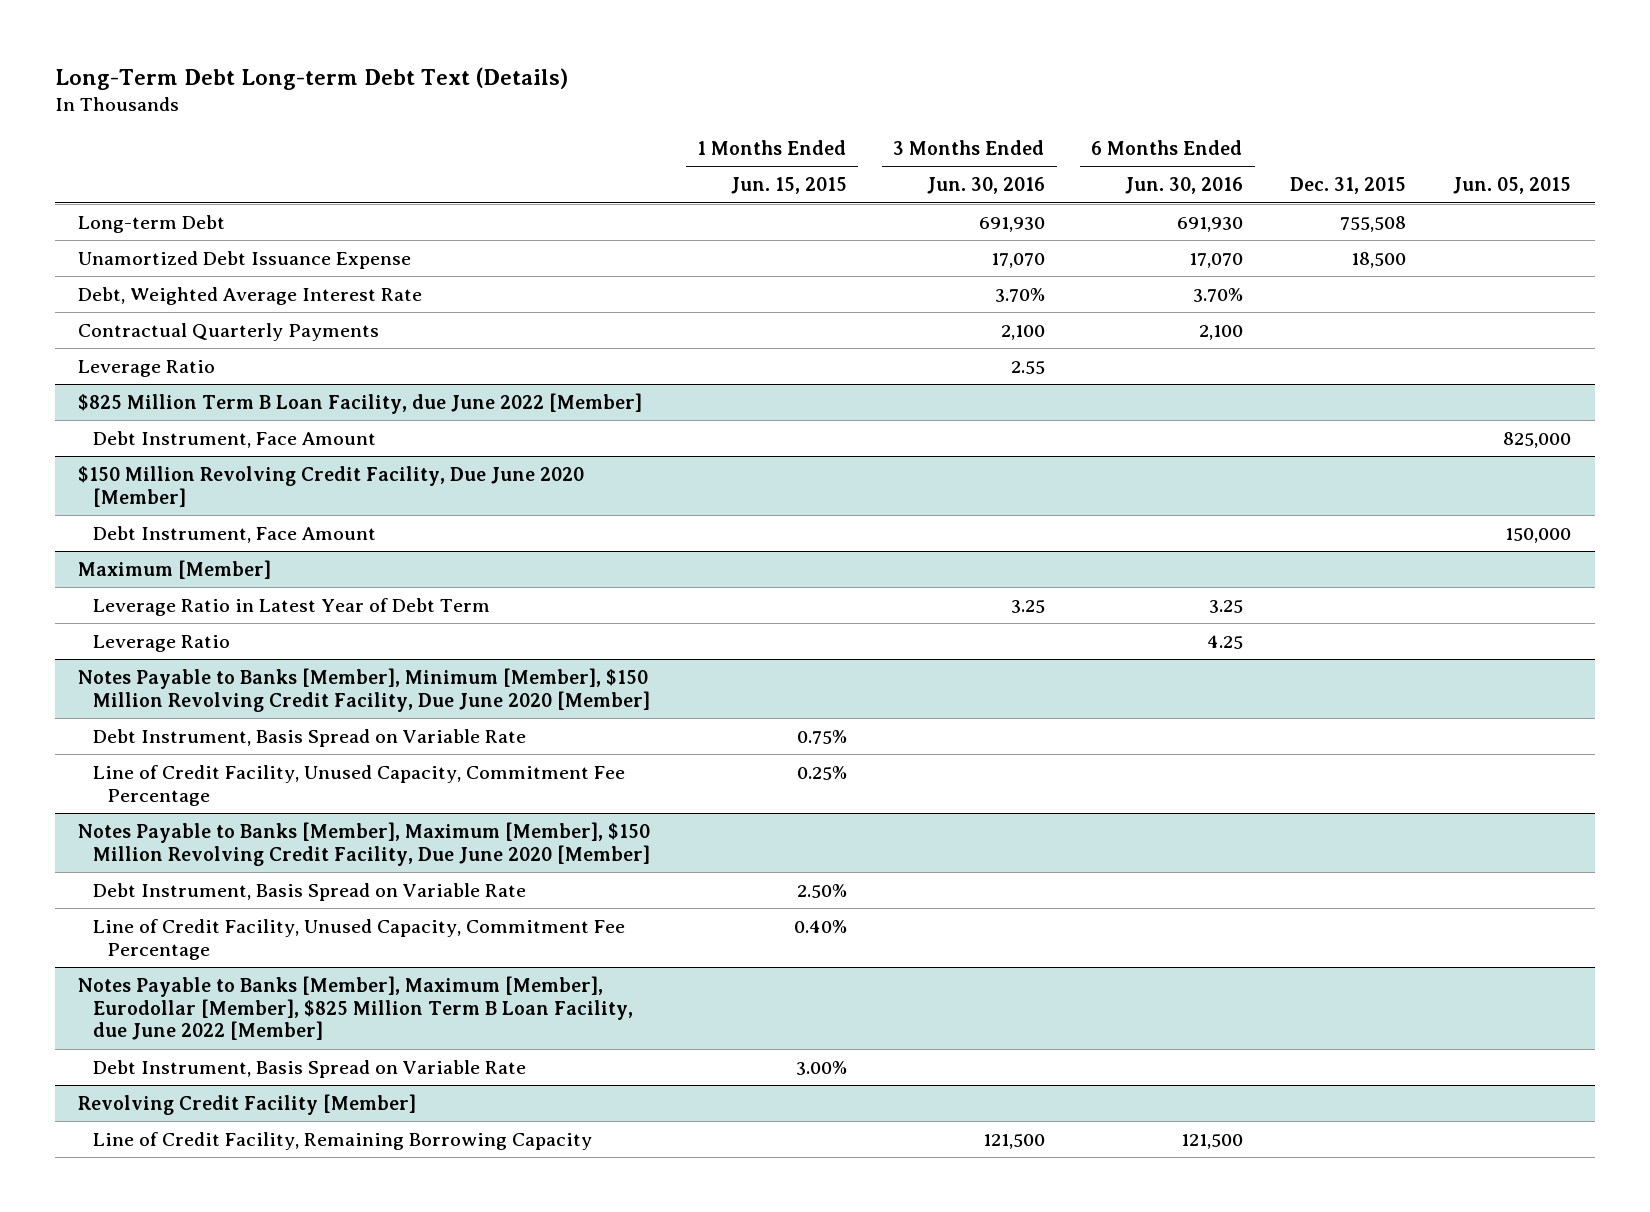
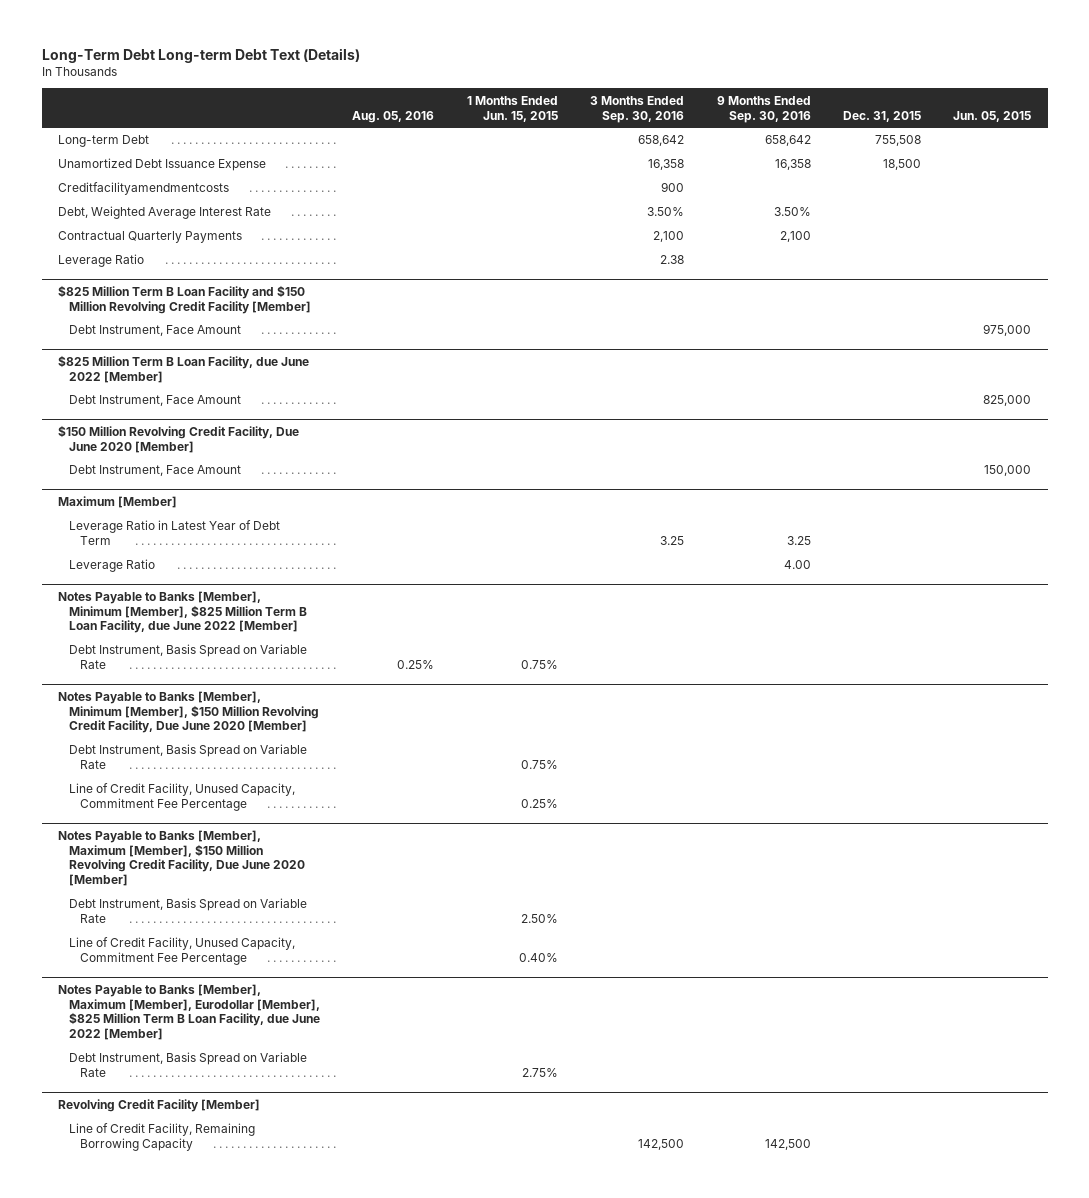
- | 1 Months Ended Jun. 15, 2015 | 3 Months Ended Jun. 30, 2016 | 6 Months Ended Jun. 30, 2016 | Dec. 31, 2015 | Jun. 05, 2015
+ | Aug. 05, 2016 | 1 Months Ended Jun. 15, 2015 | 3 Months Ended Sep. 30, 2016 | 9 Months Ended Sep. 30, 2016 | Dec. 31, 2015 | Jun. 05, 2015
+ Creditfacilityamendmentcosts | | | 900 | | |
+ $825 Million Term B Loan Facility and $150 Million Revolving Credit Facility [Member]
+ Debt Instrument, Face Amount | | | | | | 975,000
+ Notes Payable to Banks [Member], Minimum [Member], $825 Million Term B Loan Facility, due June 2022 [Member]
+ Debt Instrument, Basis Spread on Variable Rate | 0.25% | 0.75% | | | |
@ Notes Payable to Banks [Member], Maximum [Member], Eurodollar [Member], $825 Million Term B Loan Facility, due June 2022 [Member]
- Debt Instrument, Basis Spread on Variable Rate | 3.00% | | | |
+ Debt Instrument, Basis Spread on Variable Rate | | 2.75% | | | |

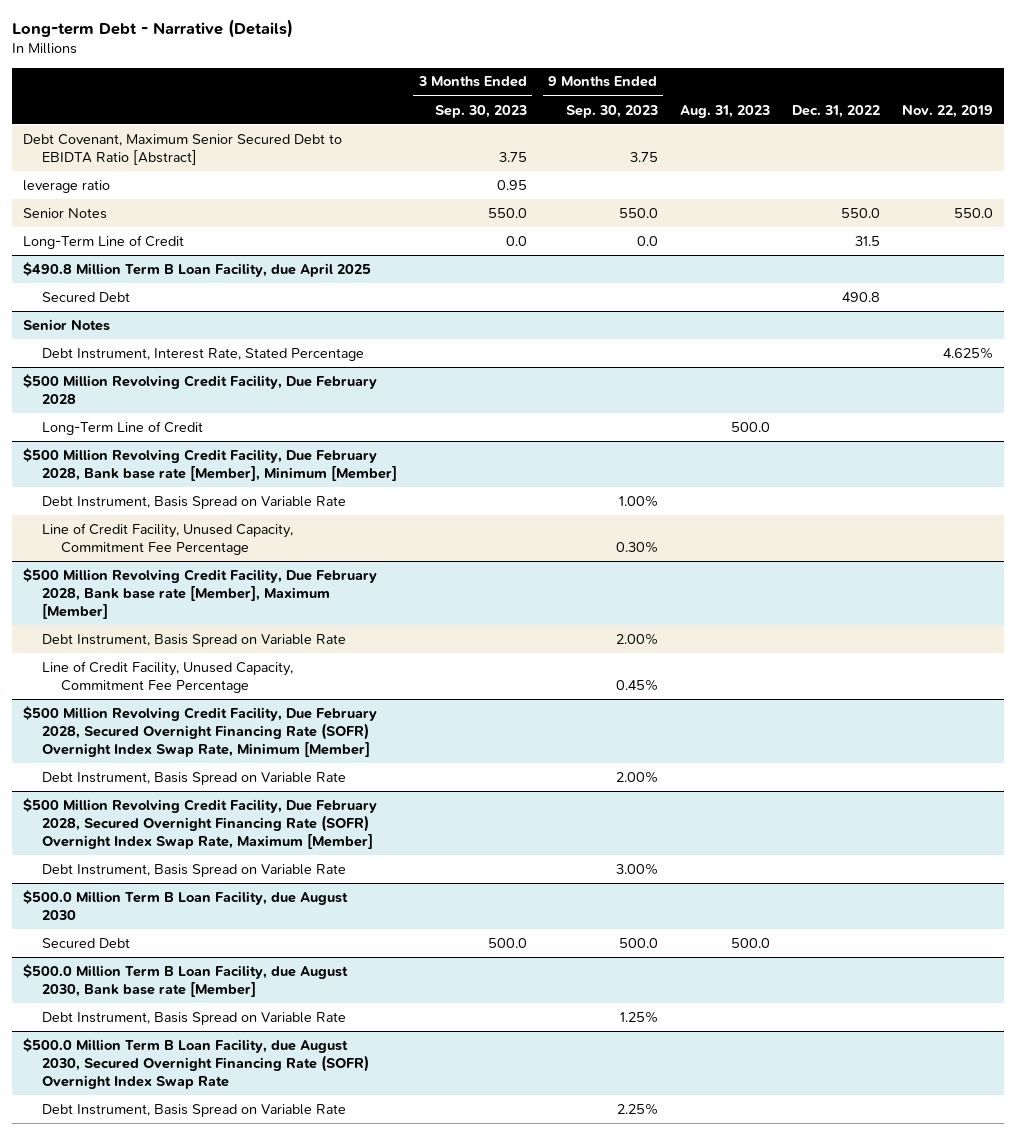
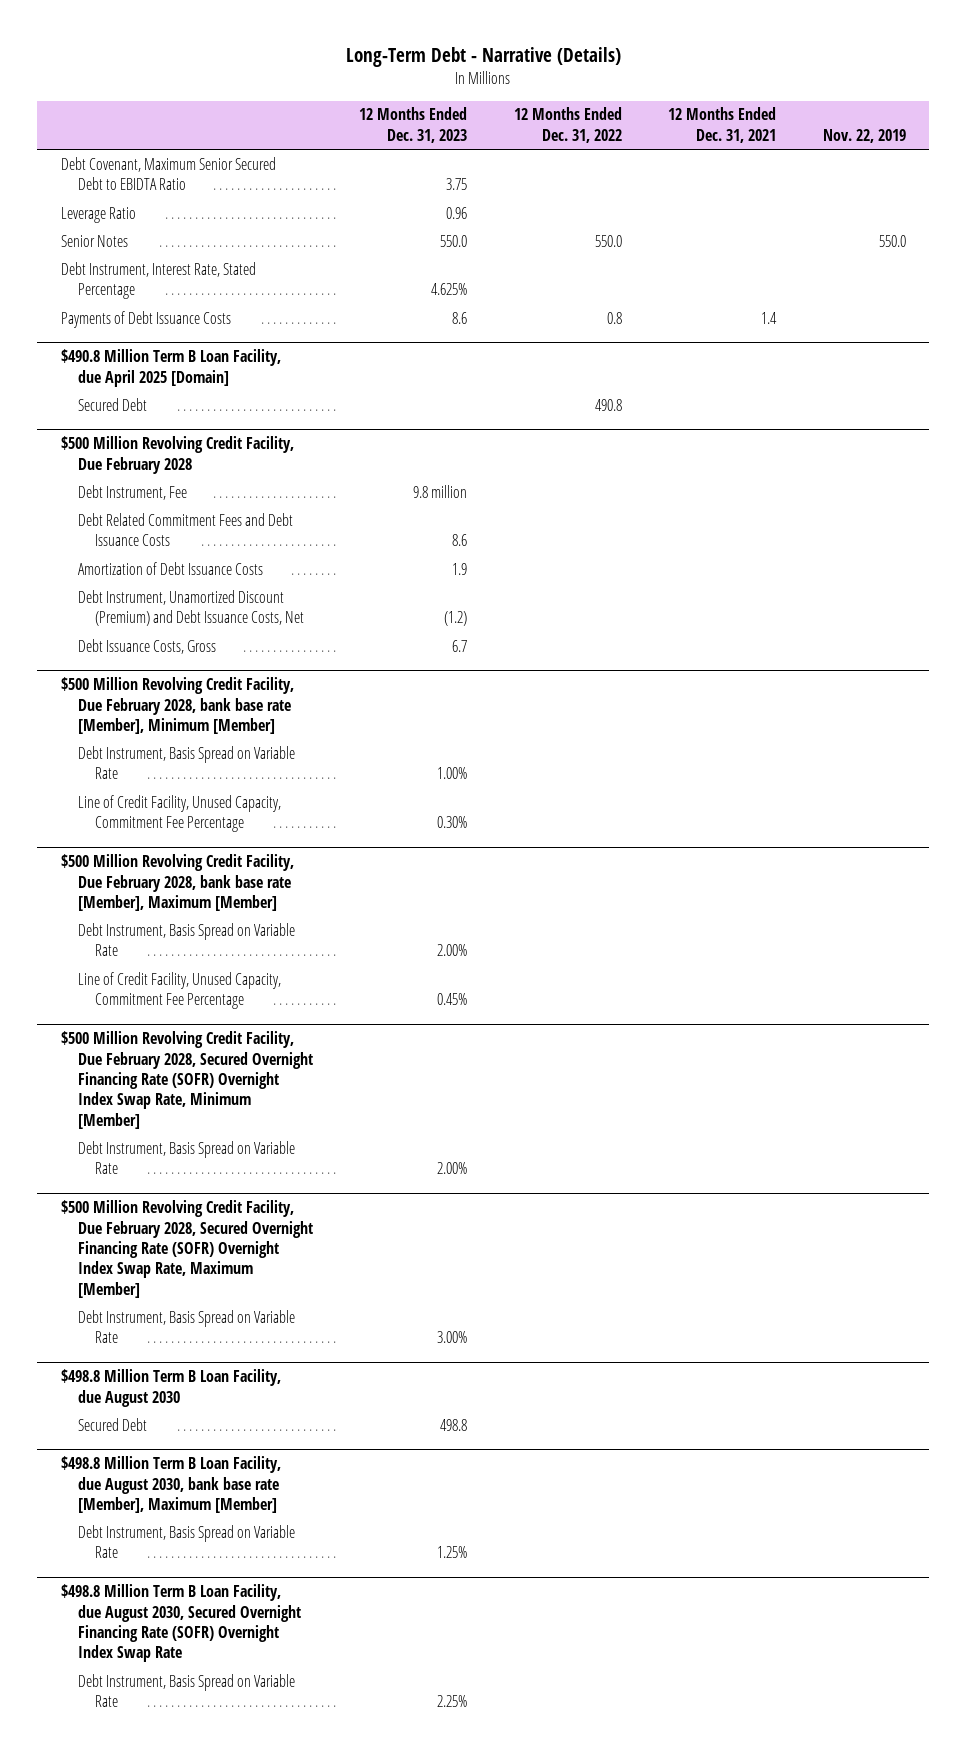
- Long-term Debt - Narrative (Details)
+ Long-Term Debt - Narrative (Details)
- | 3 Months Ended Sep. 30, 2023 | 9 Months Ended Sep. 30, 2023 | Aug. 31, 2023 | Dec. 31, 2022 | Nov. 22, 2019
+ | 12 Months Ended Dec. 31, 2023 | 12 Months Ended Dec. 31, 2022 | 12 Months Ended Dec. 31, 2021 | Nov. 22, 2019
- Debt Covenant, Maximum Senior Secured Debt to EBIDTA Ratio [Abstract] | 3.75 | 3.75 | | |
- leverage ratio | 0.95 | | | |
+ Debt Covenant, Maximum Senior Secured Debt to EBIDTA Ratio | 3.75 | | |
+ Leverage Ratio | 0.96 | | |
- Long-Term Line of Credit | 0.0 | 0.0 | | 31.5 |
- $490.8 Million Term B Loan Facility, due April 2025
+ Debt Instrument, Interest Rate, Stated Percentage | 4.625% | | |
+ Payments of Debt Issuance Costs | 8.6 | 0.8 | 1.4 |
+ $490.8 Million Term B Loan Facility, due April 2025 [Domain]
- Senior Notes
- Debt Instrument, Interest Rate, Stated Percentage | | | | | 4.625%
@ $500 Million Revolving Credit Facility, Due February 2028
- Long-Term Line of Credit | | | 500.0 | |
- $500 Million Revolving Credit Facility, Due February 2028, Bank base rate [Member], Minimum [Member]
@ $500 Million Revolving Credit Facility, Due February 2028
+ Debt Instrument, Fee | 9.8 million | | |
+ Debt Related Commitment Fees and Debt Issuance Costs | 8.6 | | |
+ Amortization of Debt Issuance Costs | 1.9 | | |
+ Debt Instrument, Unamortized Discount (Premium) and Debt Issuance Costs, Net | (1.2) | | |
+ Debt Issuance Costs, Gross | 6.7 | | |
+ $500 Million Revolving Credit Facility, Due February 2028, bank base rate [Member], Minimum [Member]
- $500 Million Revolving Credit Facility, Due February 2028, Bank base rate [Member], Maximum [Member]
+ $500 Million Revolving Credit Facility, Due February 2028, bank base rate [Member], Maximum [Member]
- $500.0 Million Term B Loan Facility, due August 2030
- Secured Debt | 500.0 | 500.0 | 500.0 | |
- $500.0 Million Term B Loan Facility, due August 2030, Bank base rate [Member]
+ $498.8 Million Term B Loan Facility, due August 2030
+ Secured Debt | 498.8 | | |
+ $498.8 Million Term B Loan Facility, due August 2030, bank base rate [Member], Maximum [Member]
- $500.0 Million Term B Loan Facility, due August 2030, Secured Overnight Financing Rate (SOFR) Overnight Index Swap Rate
+ $498.8 Million Term B Loan Facility, due August 2030, Secured Overnight Financing Rate (SOFR) Overnight Index Swap Rate

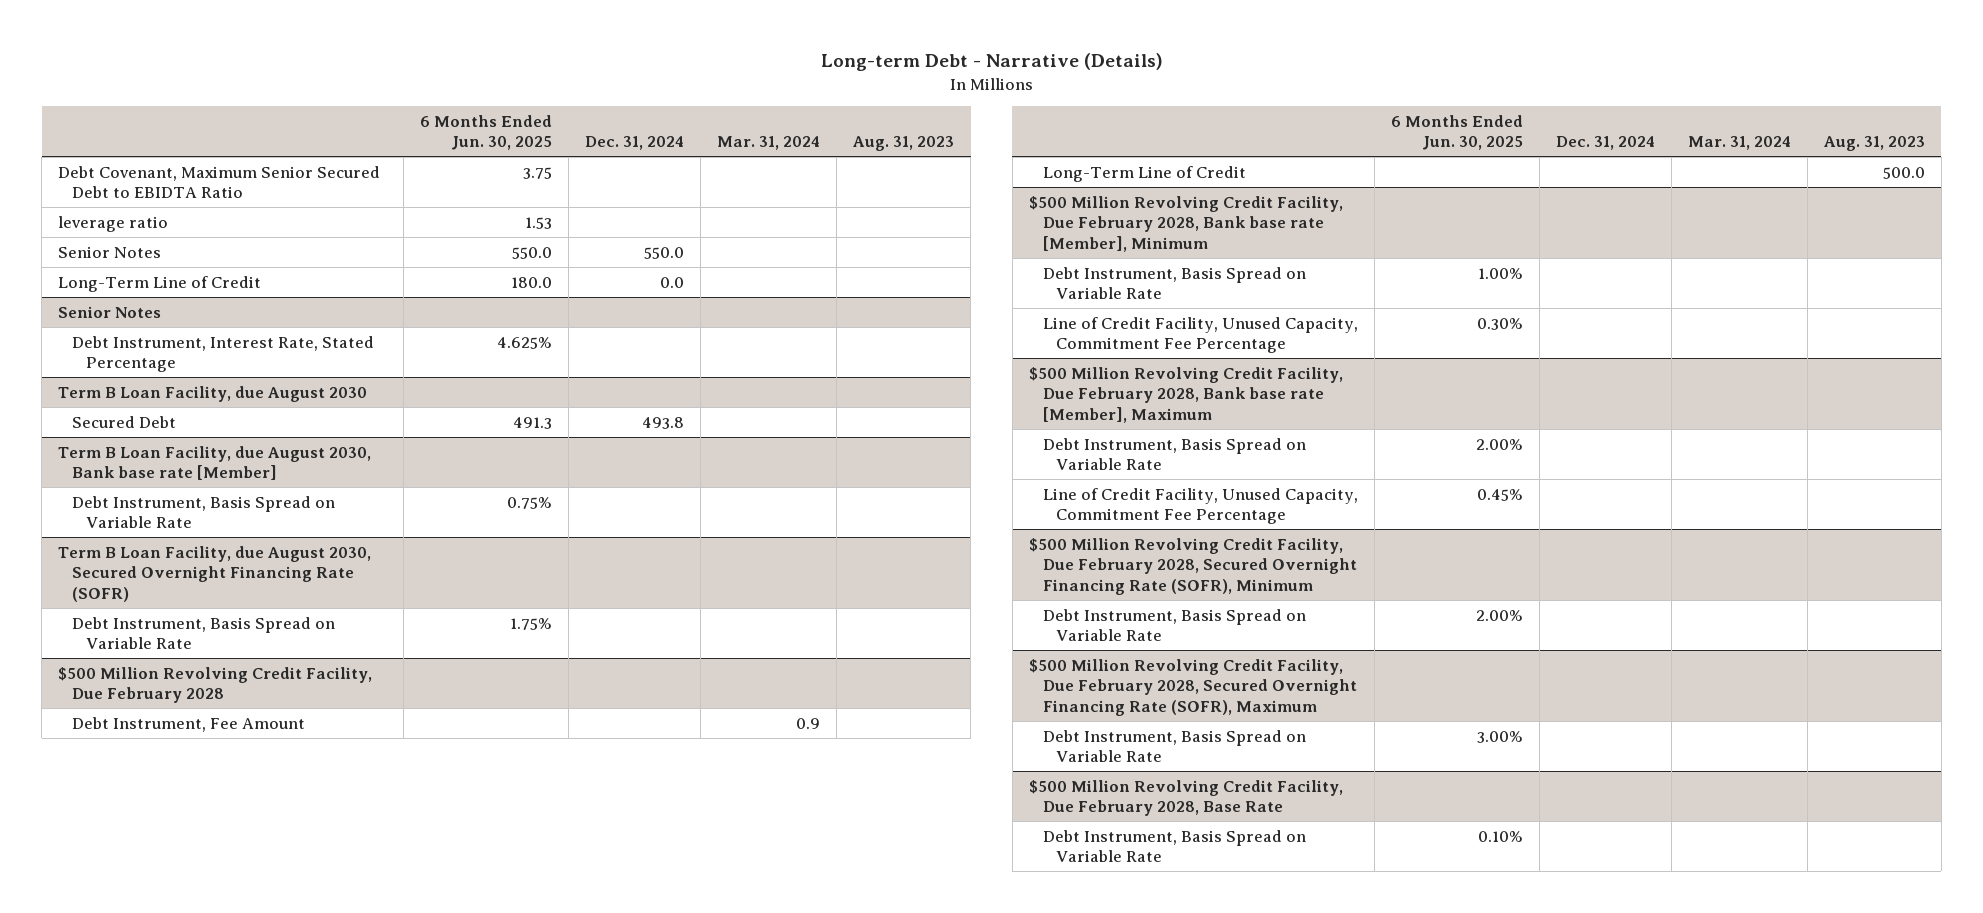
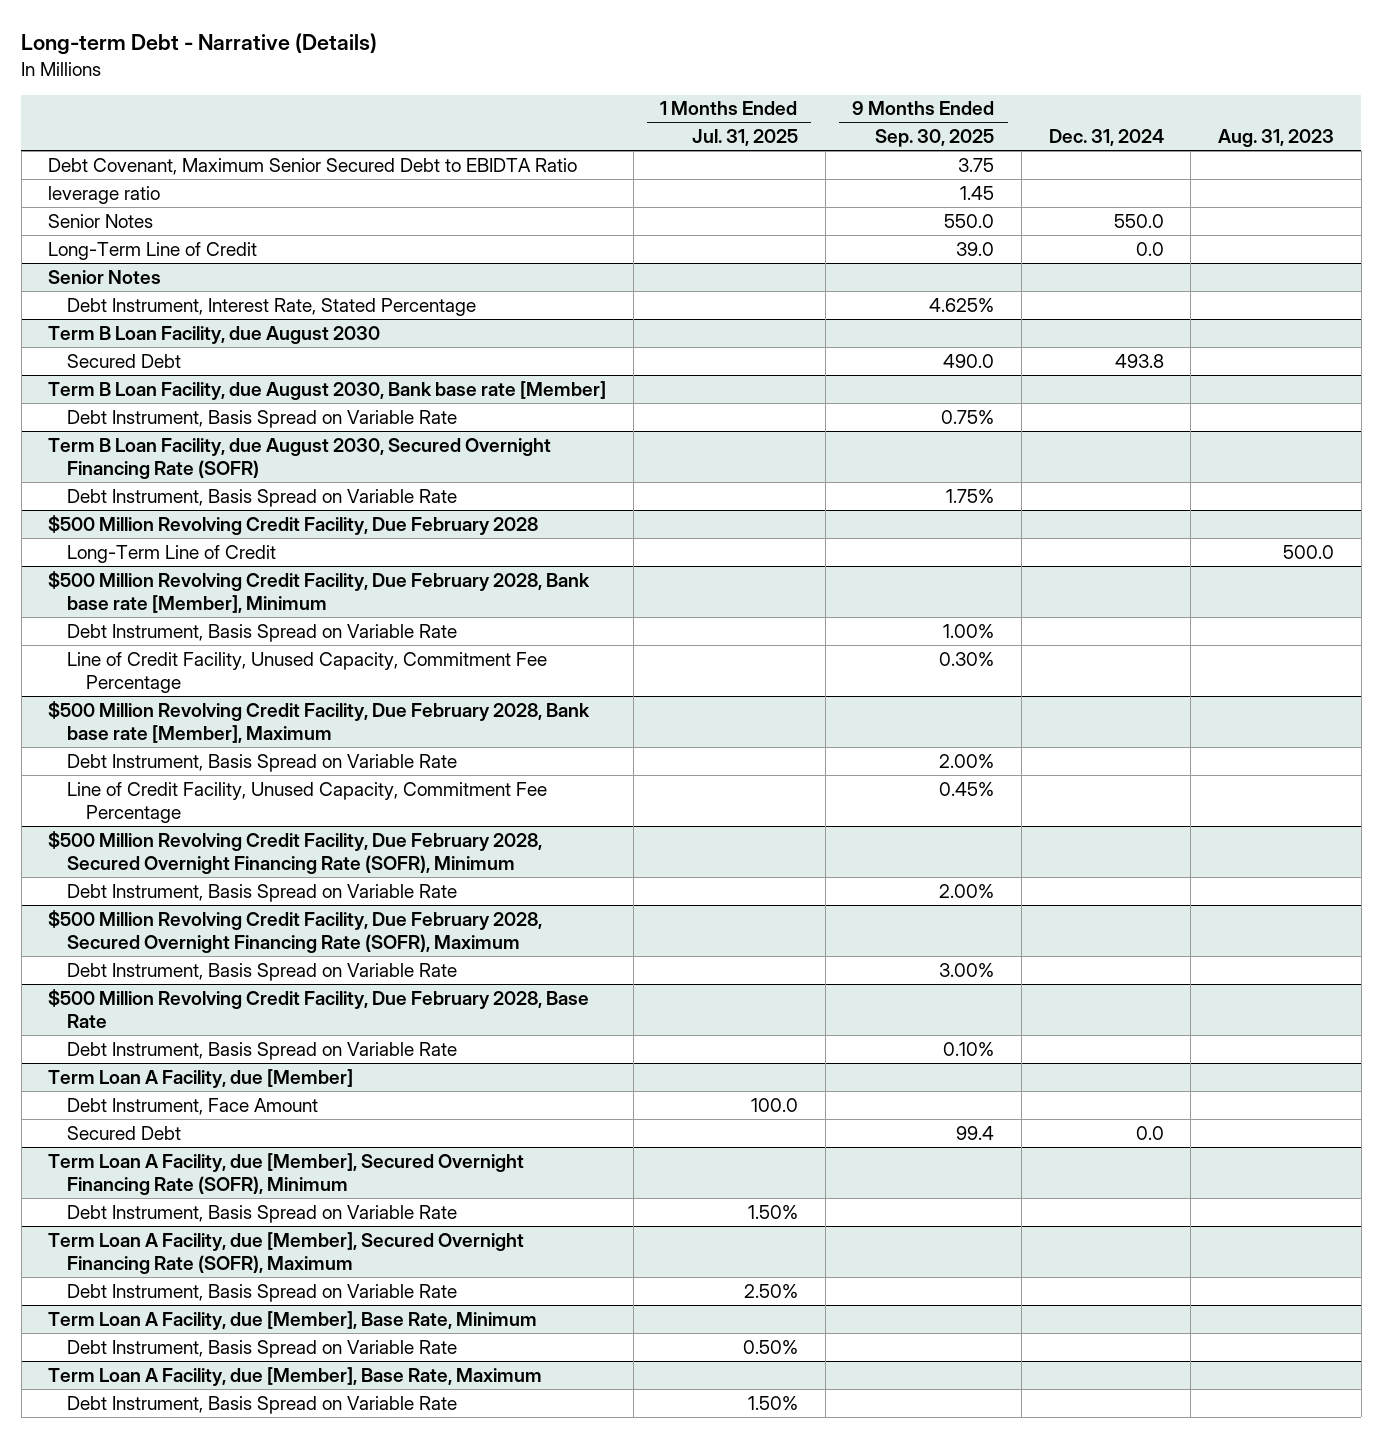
- | 6 Months Ended Jun. 30, 2025 | Dec. 31, 2024 | Mar. 31, 2024 | Aug. 31, 2023
+ | 1 Months Ended Jul. 31, 2025 | 9 Months Ended Sep. 30, 2025 | Dec. 31, 2024 | Aug. 31, 2023
@ $500 Million Revolving Credit Facility, Due February 2028
- Debt Instrument, Fee Amount | | | 0.9 |
+ Term Loan A Facility, due [Member]
+ Debt Instrument, Face Amount | 100.0 | | |
+ Secured Debt | | 99.4 | 0.0 |
+ Term Loan A Facility, due [Member], Secured Overnight Financing Rate (SOFR), Minimum
+ Debt Instrument, Basis Spread on Variable Rate | 1.50% | | |
+ Term Loan A Facility, due [Member], Secured Overnight Financing Rate (SOFR), Maximum
+ Debt Instrument, Basis Spread on Variable Rate | 2.50% | | |
+ Term Loan A Facility, due [Member], Base Rate, Minimum
+ Debt Instrument, Basis Spread on Variable Rate | 0.50% | | |
+ Term Loan A Facility, due [Member], Base Rate, Maximum
+ Debt Instrument, Basis Spread on Variable Rate | 1.50% | | |

